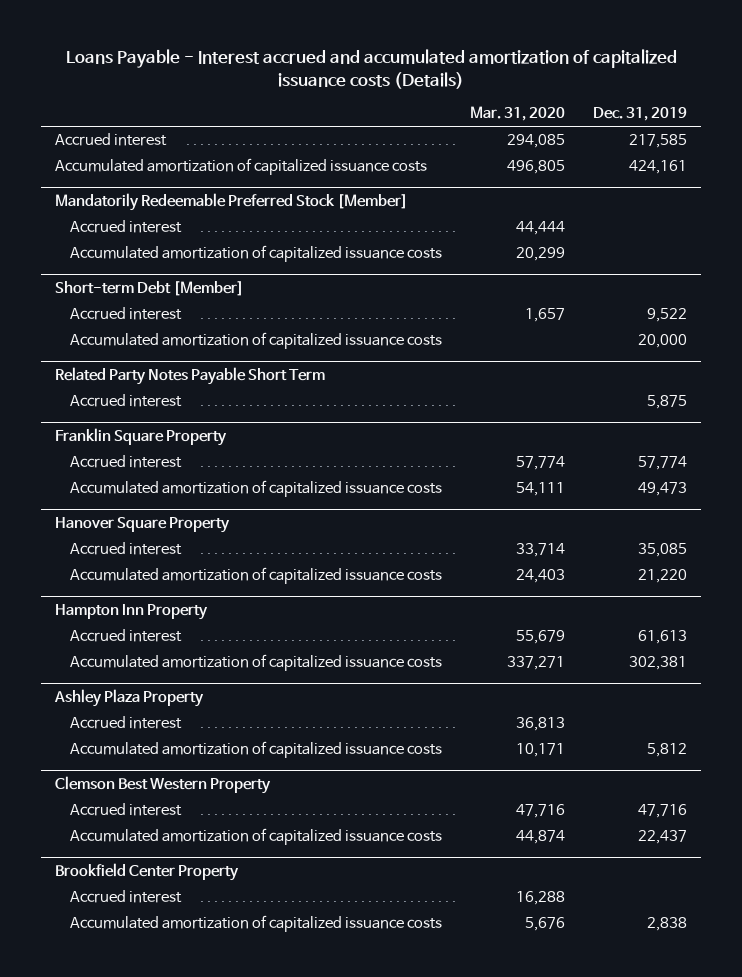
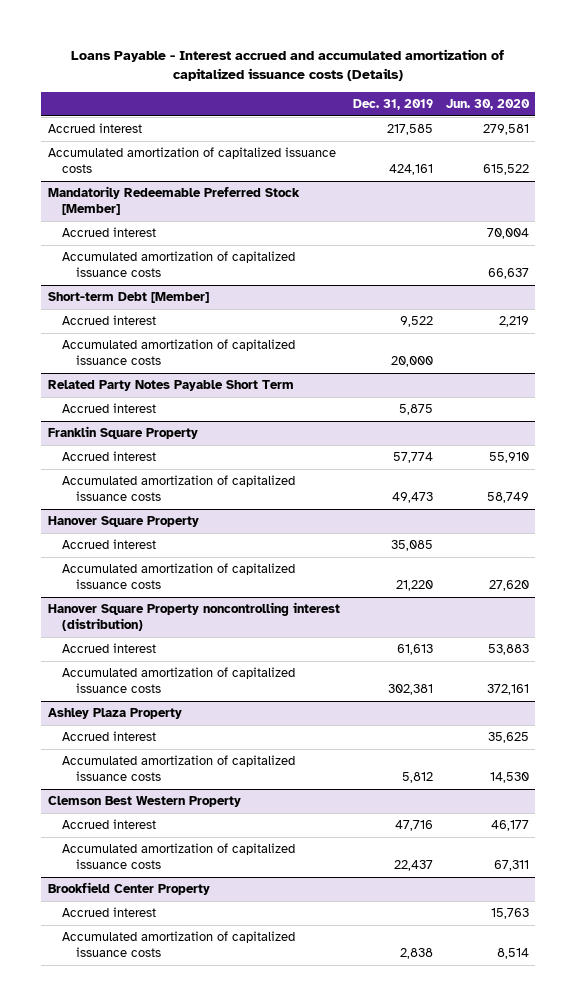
- | Mar. 31, 2020 | Dec. 31, 2019
+ | Dec. 31, 2019 | Jun. 30, 2020
- Hampton Inn Property
+ Hanover Square Property noncontrolling interest (distribution)

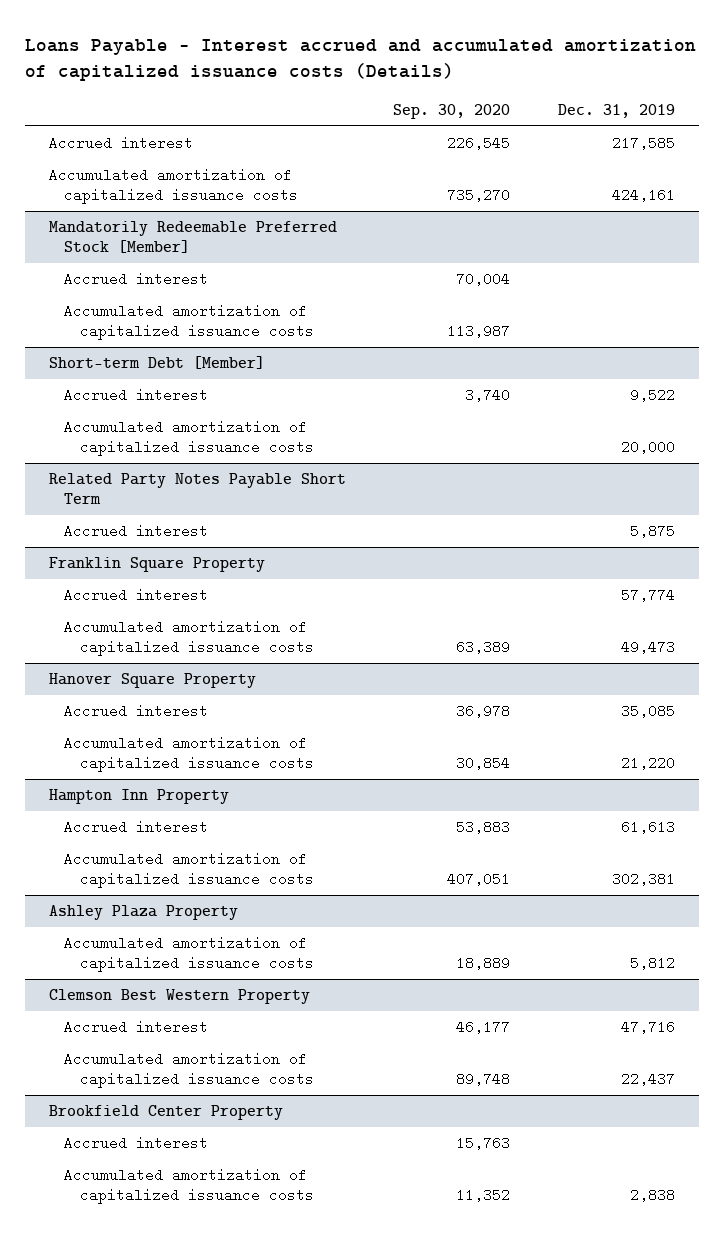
- | Dec. 31, 2019 | Jun. 30, 2020
+ | Sep. 30, 2020 | Dec. 31, 2019
- Hanover Square Property noncontrolling interest (distribution)
+ Hampton Inn Property
@ Ashley Plaza Property
- Accrued interest | | 35,625

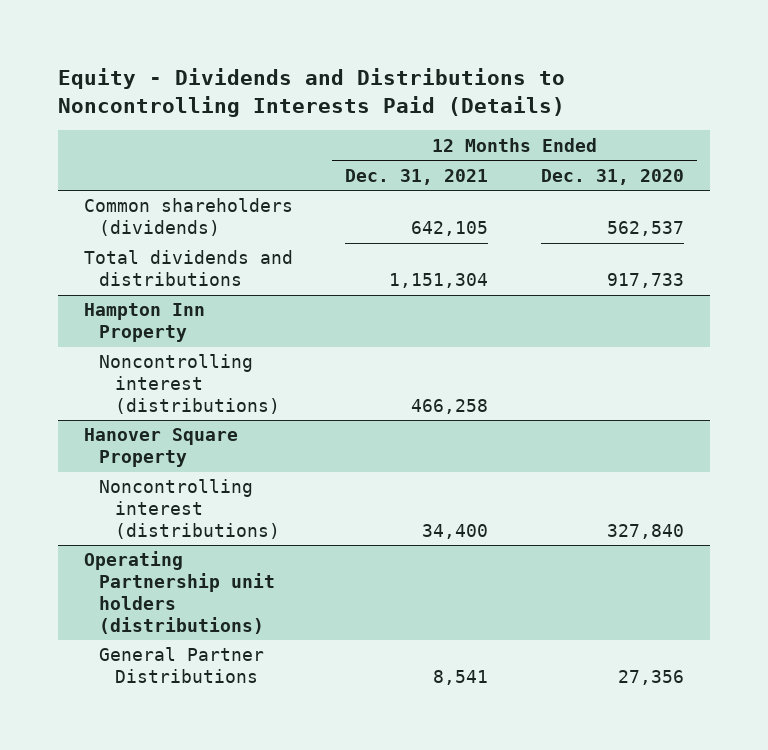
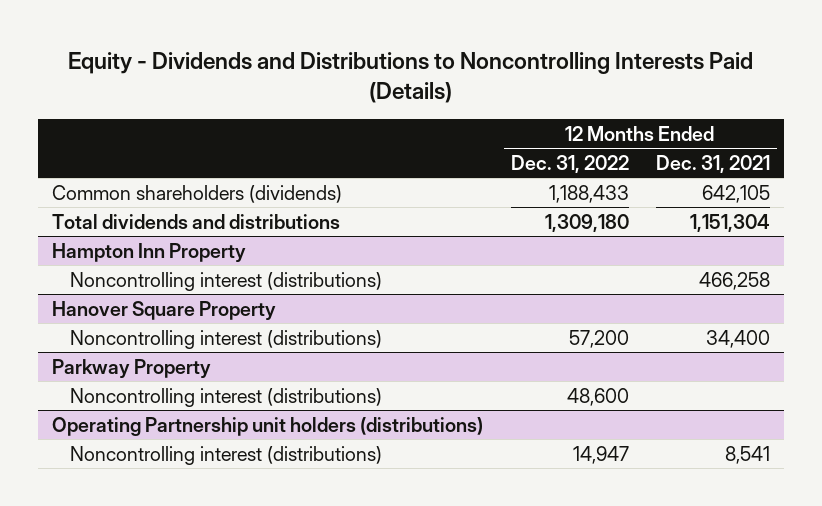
- | 12 Months Ended Dec. 31, 2021 | 12 Months Ended Dec. 31, 2020
+ | 12 Months Ended Dec. 31, 2022 | 12 Months Ended Dec. 31, 2021
+ Parkway Property
+ Noncontrolling interest (distributions) | 48,600 |
@ Operating Partnership unit holders (distributions)
- General Partner Distributions | 8,541 | 27,356
+ Noncontrolling interest (distributions) | 14,947 | 8,541

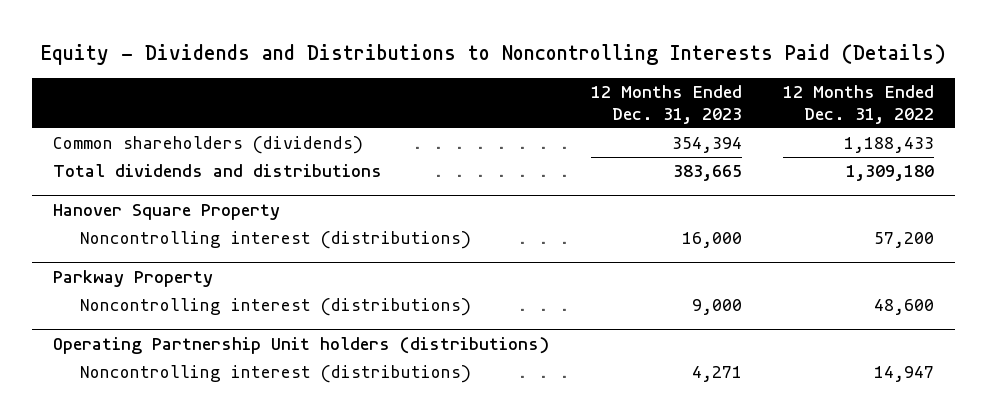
- | 12 Months Ended Dec. 31, 2022 | 12 Months Ended Dec. 31, 2021
+ | 12 Months Ended Dec. 31, 2023 | 12 Months Ended Dec. 31, 2022
- Hampton Inn Property
- Noncontrolling interest (distributions) | | 466,258
- Operating Partnership unit holders (distributions)
+ Operating Partnership Unit holders (distributions)

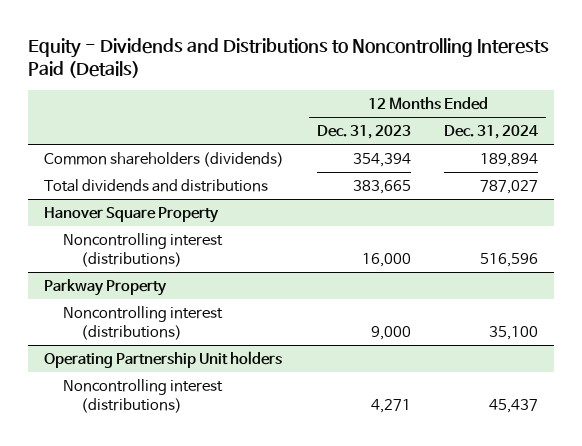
- | 12 Months Ended Dec. 31, 2023 | 12 Months Ended Dec. 31, 2022
+ | 12 Months Ended Dec. 31, 2023 | 12 Months Ended Dec. 31, 2024
- Operating Partnership Unit holders (distributions)
+ Operating Partnership Unit holders

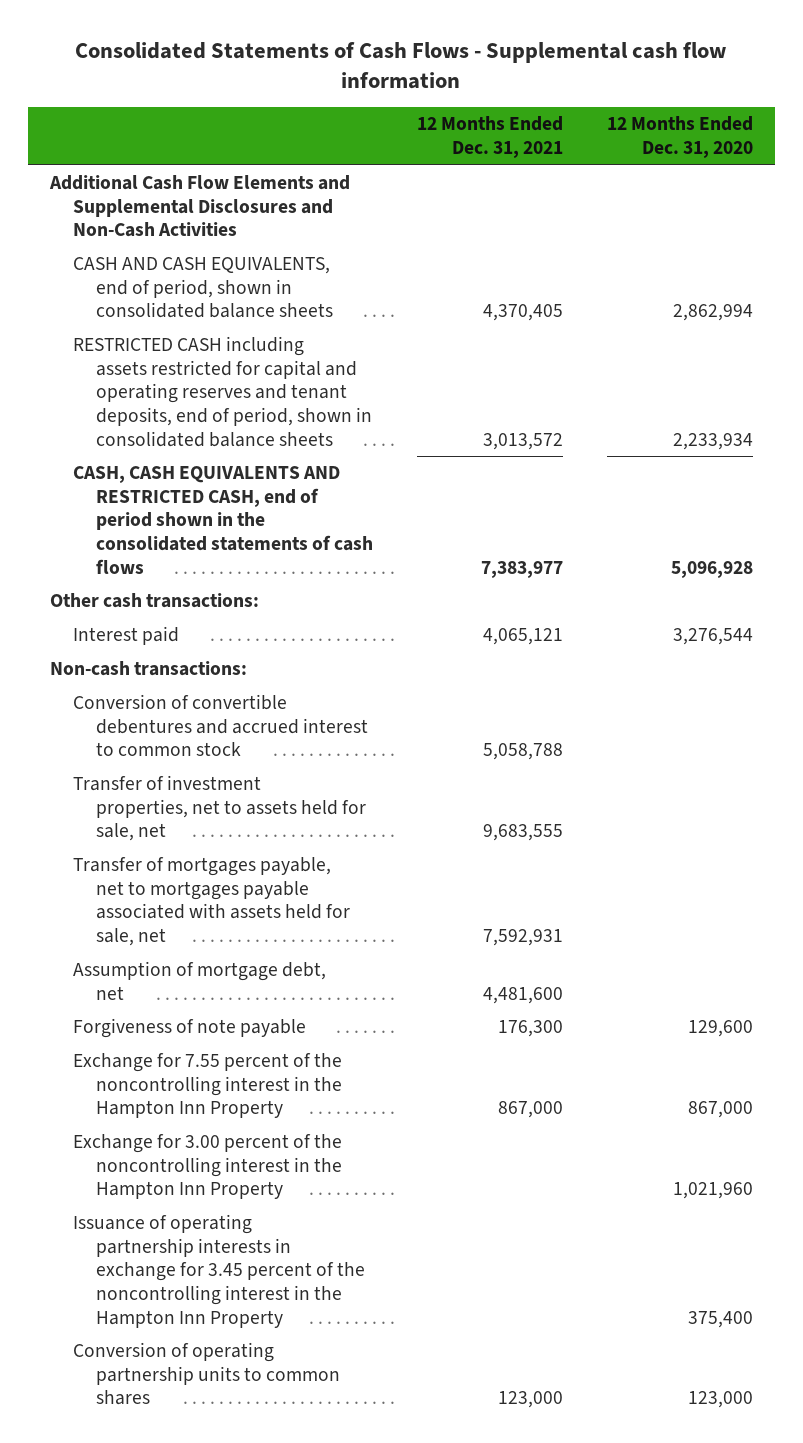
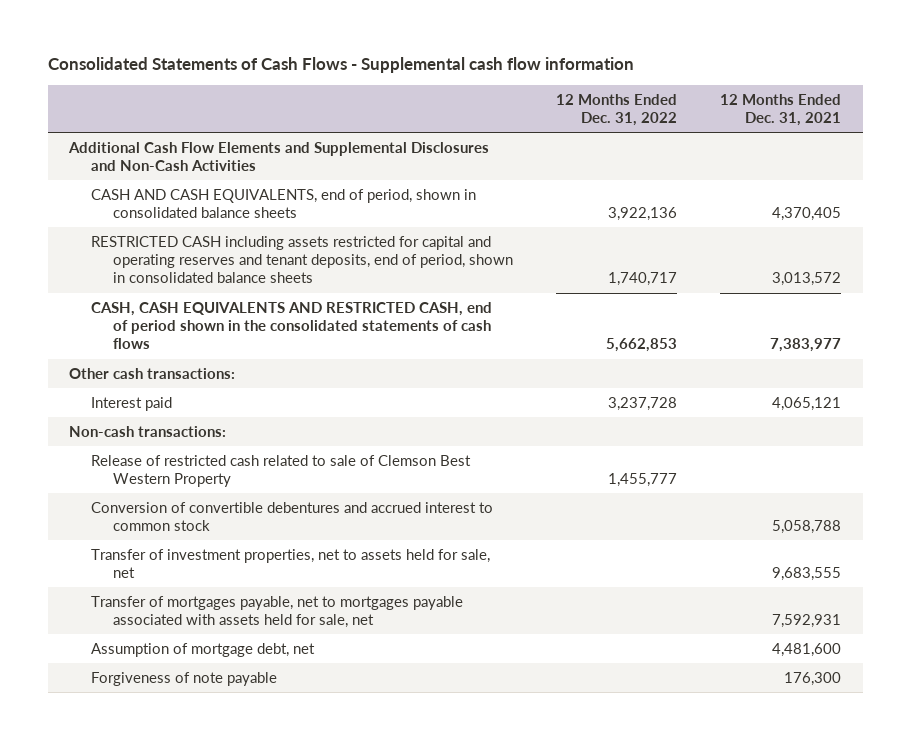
- | 12 Months Ended Dec. 31, 2021 | 12 Months Ended Dec. 31, 2020
+ | 12 Months Ended Dec. 31, 2022 | 12 Months Ended Dec. 31, 2021
+ Release of restricted cash related to sale of Clemson Best Western Property | 1,455,777 |
- Exchange for 7.55 percent of the noncontrolling interest in the Hampton Inn Property | 867,000 | 867,000
- Exchange for 3.00 percent of the noncontrolling interest in the Hampton Inn Property | | 1,021,960
- Issuance of operating partnership interests in exchange for 3.45 percent of the noncontrolling interest in the Hampton Inn Property | | 375,400
- Conversion of operating partnership units to common shares | 123,000 | 123,000

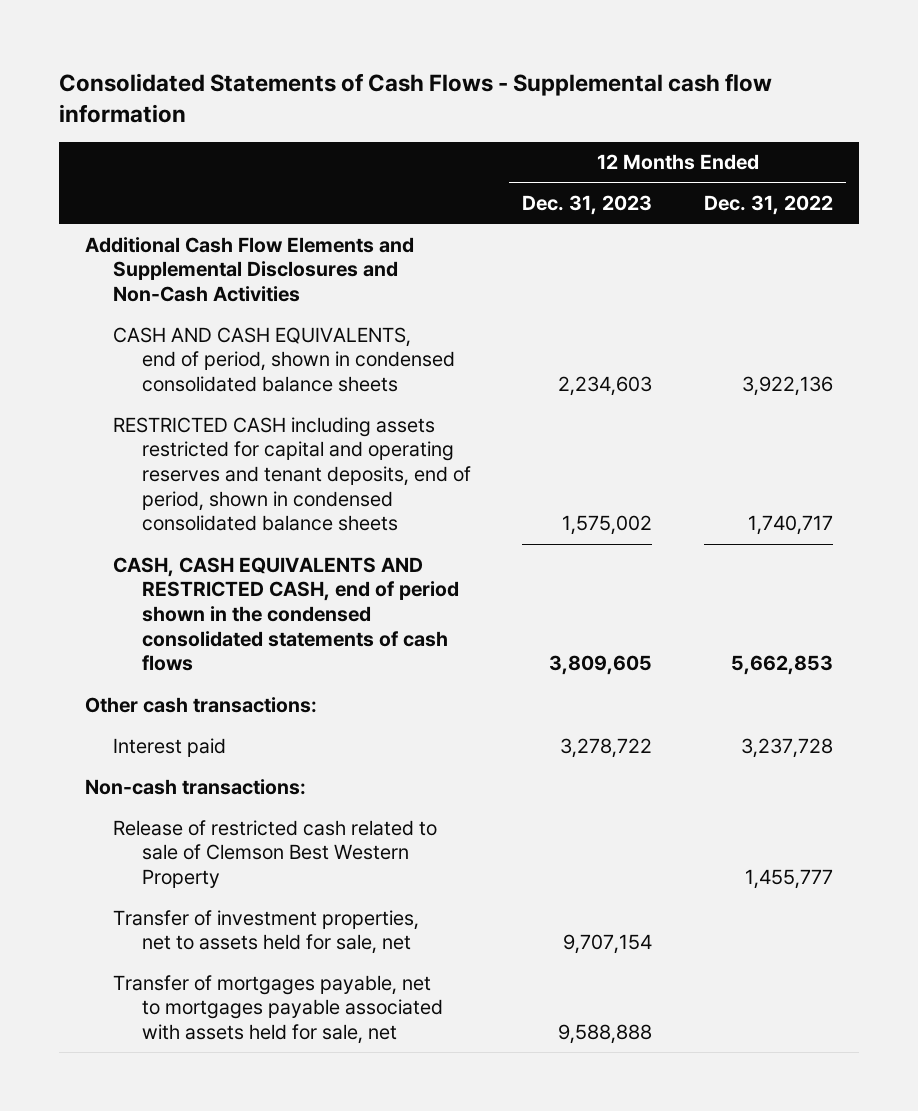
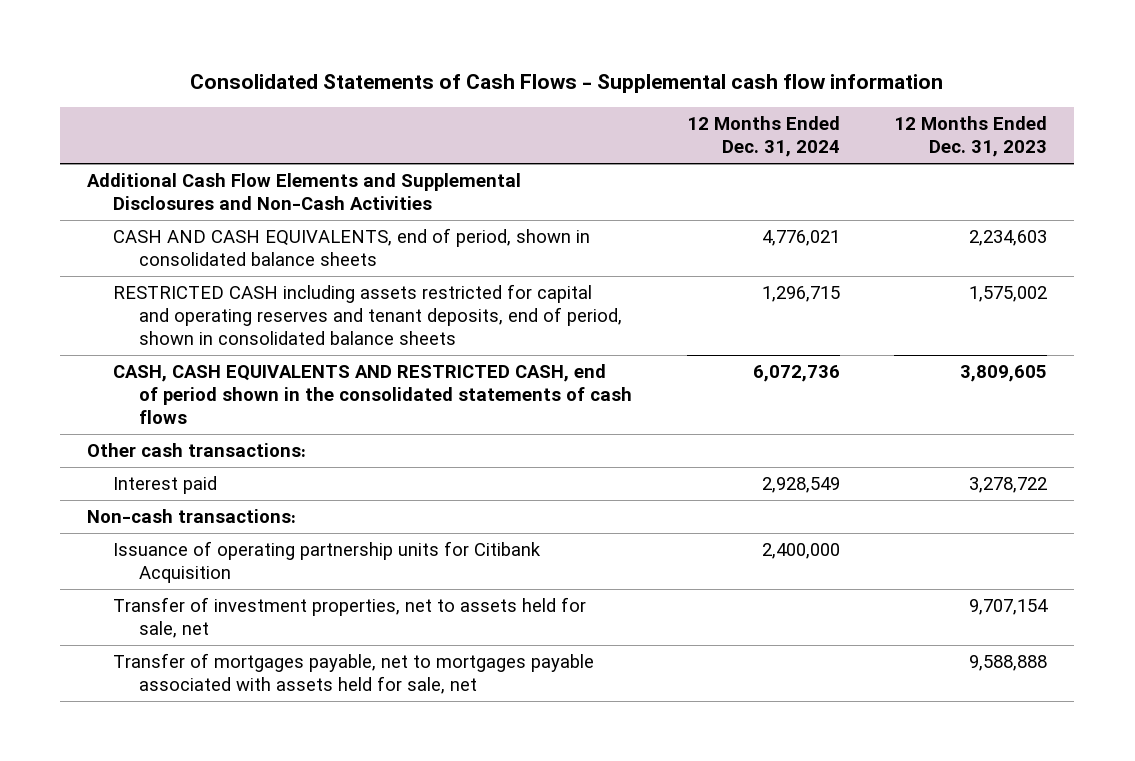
- | 12 Months Ended Dec. 31, 2023 | 12 Months Ended Dec. 31, 2022
+ | 12 Months Ended Dec. 31, 2024 | 12 Months Ended Dec. 31, 2023
- CASH AND CASH EQUIVALENTS, end of period, shown in condensed consolidated balance sheets | 2,234,603 | 3,922,136
- RESTRICTED CASH including assets restricted for capital and operating reserves and tenant deposits, end of period, shown in condensed consolidated balance sheets | 1,575,002 | 1,740,717
- CASH, CASH EQUIVALENTS AND RESTRICTED CASH, end of period shown in the condensed consolidated statements of cash flows | 3,809,605 | 5,662,853
+ CASH AND CASH EQUIVALENTS, end of period, shown in consolidated balance sheets | 4,776,021 | 2,234,603
+ RESTRICTED CASH including assets restricted for capital and operating reserves and tenant deposits, end of period, shown in consolidated balance sheets | 1,296,715 | 1,575,002
+ CASH, CASH EQUIVALENTS AND RESTRICTED CASH, end of period shown in the consolidated statements of cash flows | 6,072,736 | 3,809,605
- Release of restricted cash related to sale of Clemson Best Western Property | | 1,455,777
+ Issuance of operating partnership units for Citibank Acquisition | 2,400,000 |

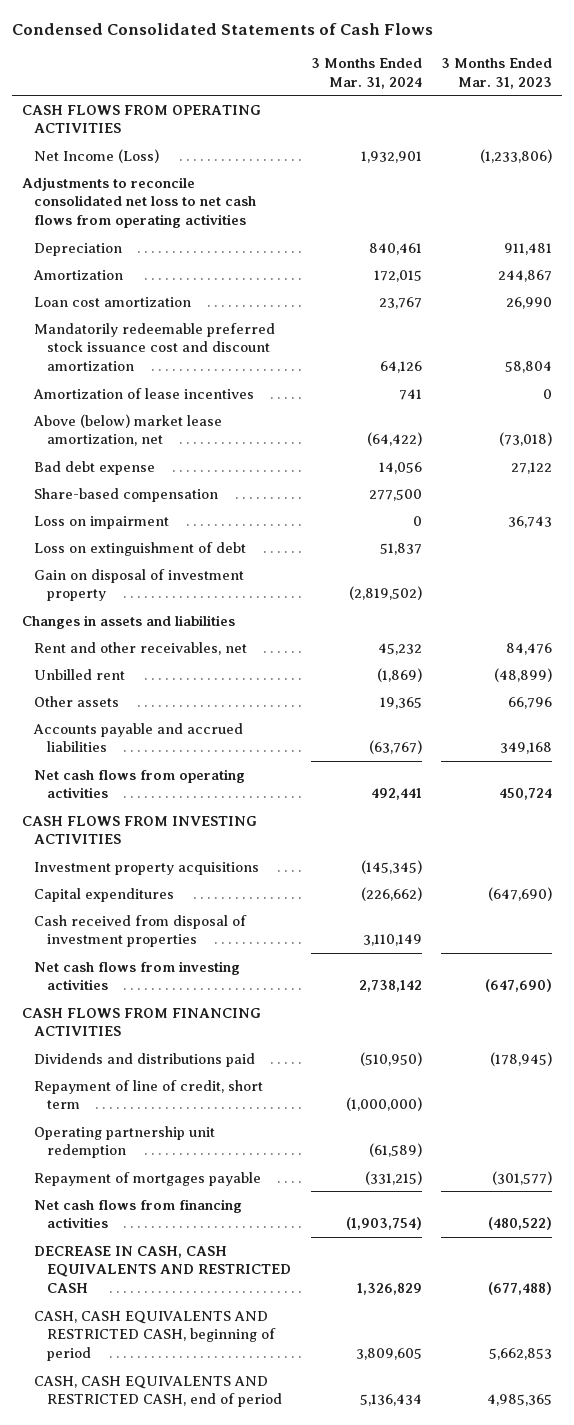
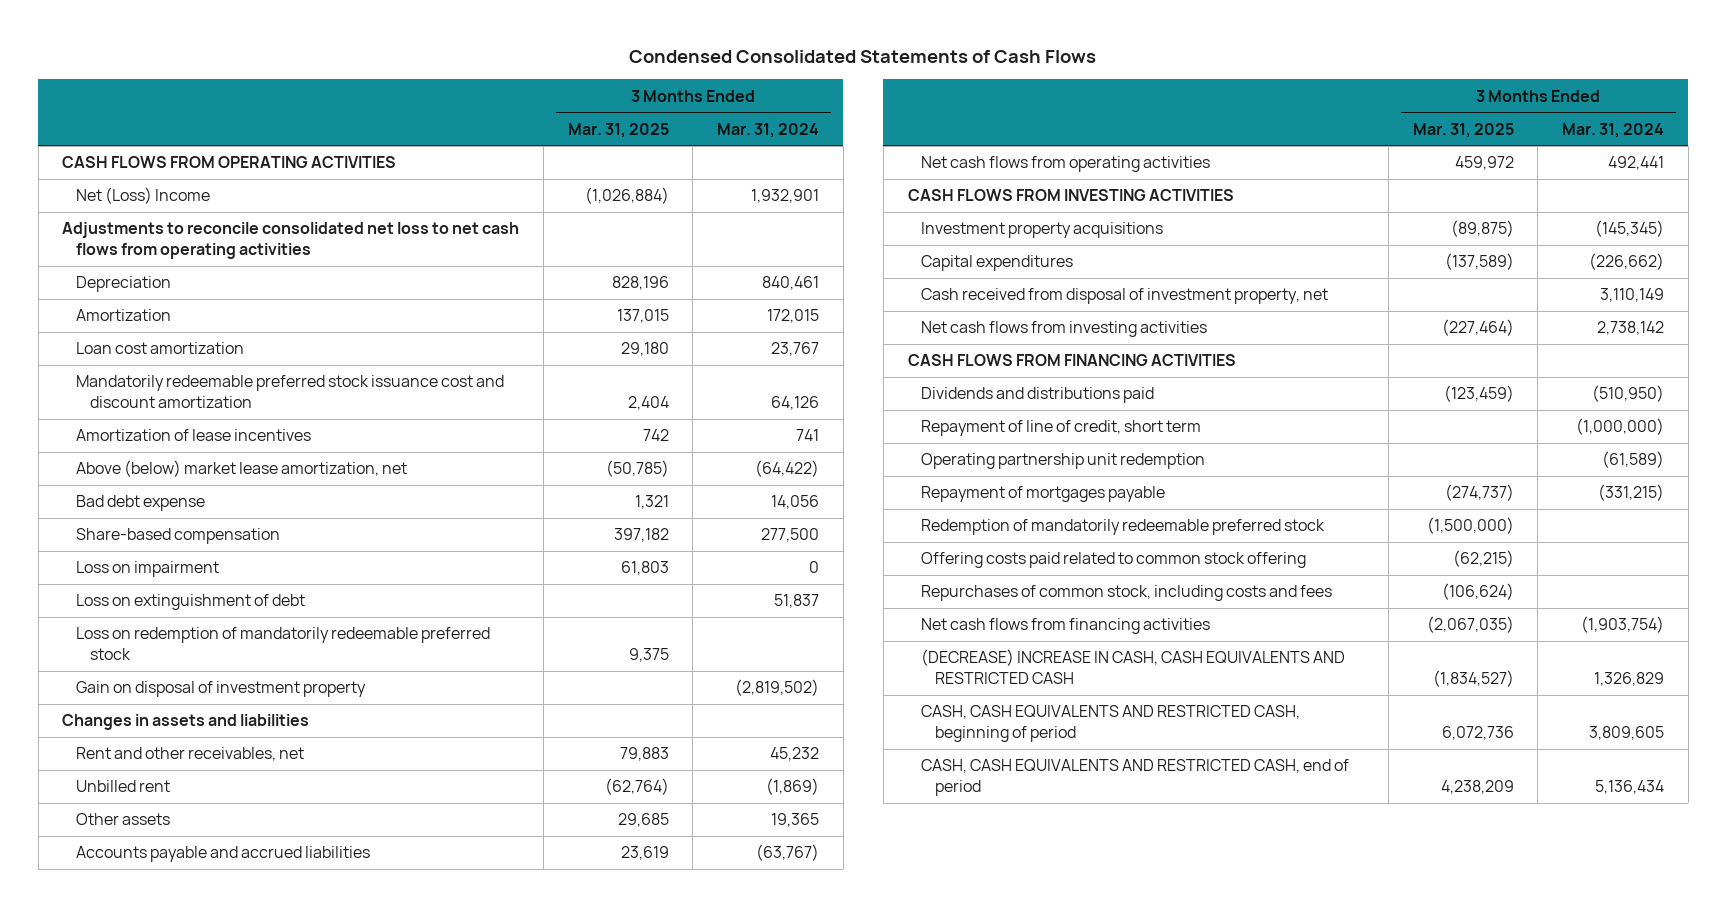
- | 3 Months Ended Mar. 31, 2024 | 3 Months Ended Mar. 31, 2023
+ | 3 Months Ended Mar. 31, 2025 | 3 Months Ended Mar. 31, 2024
- Net Income (Loss) | 1,932,901 | (1,233,806)
+ Net (Loss) Income | (1,026,884) | 1,932,901
+ Loss on redemption of mandatorily redeemable preferred stock | 9,375 |
- Cash received from disposal of investment properties | 3,110,149 |
+ Cash received from disposal of investment property, net | | 3,110,149
+ Redemption of mandatorily redeemable preferred stock | (1,500,000) |
+ Offering costs paid related to common stock offering | (62,215) |
+ Repurchases of common stock, including costs and fees | (106,624) |
- DECREASE IN CASH, CASH EQUIVALENTS AND RESTRICTED CASH | 1,326,829 | (677,488)
+ (DECREASE) INCREASE IN CASH, CASH EQUIVALENTS AND RESTRICTED CASH | (1,834,527) | 1,326,829

